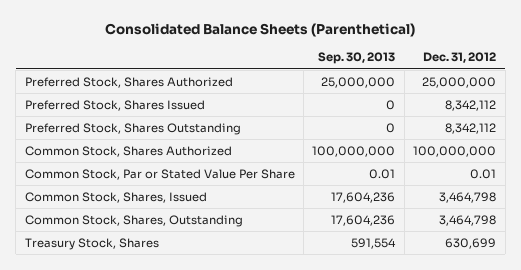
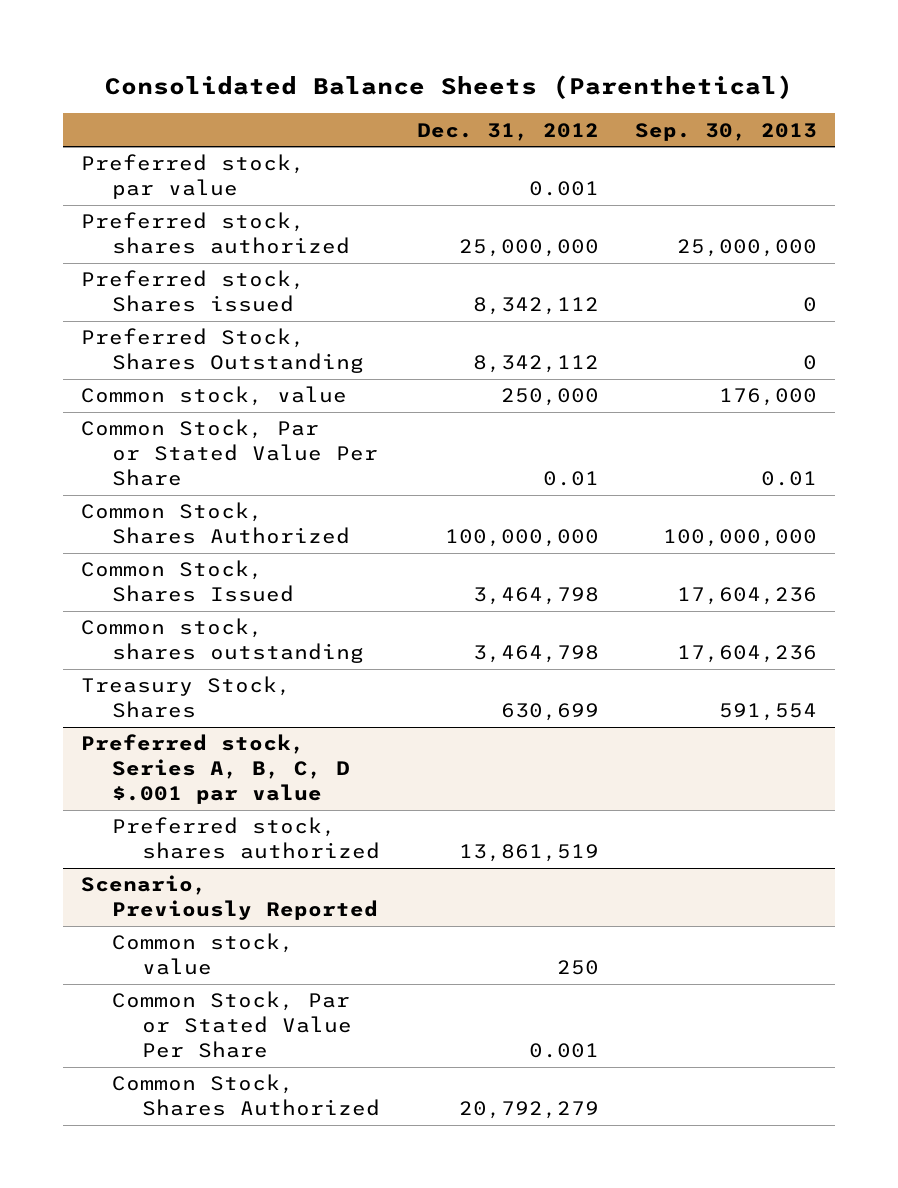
- | Sep. 30, 2013 | Dec. 31, 2012
+ | Dec. 31, 2012 | Sep. 30, 2013
- Preferred Stock, Shares Authorized | 25,000,000 | 25,000,000
- Preferred Stock, Shares Issued | 0 | 8,342,112
+ Preferred stock, par value | 0.001 |
+ Preferred stock, shares authorized | 25,000,000 | 25,000,000
+ Preferred stock, Shares issued | 8,342,112 | 0
+ Common stock, value | 250,000 | 176,000
- Common Stock, Shares, Issued | 17,604,236 | 3,464,798
- Common Stock, Shares, Outstanding | 17,604,236 | 3,464,798
moved down: Common Stock, Shares Authorized | 100,000,000 | 100,000,000
+ Common Stock, Shares Issued | 3,464,798 | 17,604,236
+ Common stock, shares outstanding | 3,464,798 | 17,604,236
+ Preferred stock, Series A, B, C, D $.001 par value
+ Preferred stock, shares authorized | 13,861,519 |
+ Scenario, Previously Reported
+ Common stock, value | 250 |
+ Common Stock, Par or Stated Value Per Share | 0.001 |
+ Common Stock, Shares Authorized | 20,792,279 |

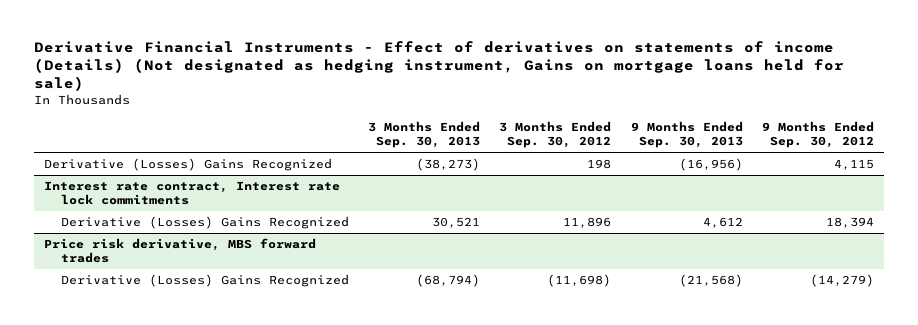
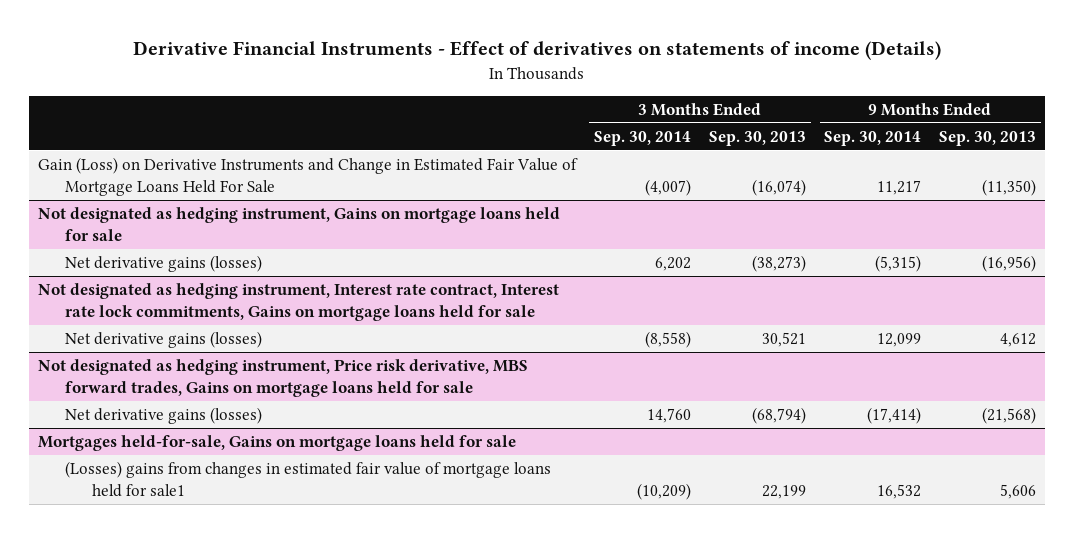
- Derivative Financial Instruments - Effect of derivatives on statements of income (Details) (Not designated as hedging instrument, Gains on mortgage loans held for sale)
+ Derivative Financial Instruments - Effect of derivatives on statements of income (Details)
- | 3 Months Ended Sep. 30, 2013 | 3 Months Ended Sep. 30, 2012 | 9 Months Ended Sep. 30, 2013 | 9 Months Ended Sep. 30, 2012
+ | 3 Months Ended Sep. 30, 2014 | 3 Months Ended Sep. 30, 2013 | 9 Months Ended Sep. 30, 2014 | 9 Months Ended Sep. 30, 2013
- Derivative (Losses) Gains Recognized | (38,273) | 198 | (16,956) | 4,115
- Interest rate contract, Interest rate lock commitments
- Derivative (Losses) Gains Recognized | 30,521 | 11,896 | 4,612 | 18,394
- Price risk derivative, MBS forward trades
- Derivative (Losses) Gains Recognized | (68,794) | (11,698) | (21,568) | (14,279)
+ Gain (Loss) on Derivative Instruments and Change in Estimated Fair Value of Mortgage Loans Held For Sale | (4,007) | (16,074) | 11,217 | (11,350)
+ Not designated as hedging instrument, Gains on mortgage loans held for sale
+ Net derivative gains (losses) | 6,202 | (38,273) | (5,315) | (16,956)
+ Not designated as hedging instrument, Interest rate contract, Interest rate lock commitments, Gains on mortgage loans held for sale
+ Net derivative gains (losses) | (8,558) | 30,521 | 12,099 | 4,612
+ Not designated as hedging instrument, Price risk derivative, MBS forward trades, Gains on mortgage loans held for sale
+ Net derivative gains (losses) | 14,760 | (68,794) | (17,414) | (21,568)
+ Mortgages held-for-sale, Gains on mortgage loans held for sale
+ (Losses) gains from changes in estimated fair value of mortgage loans held for sale1 | (10,209) | 22,199 | 16,532 | 5,606

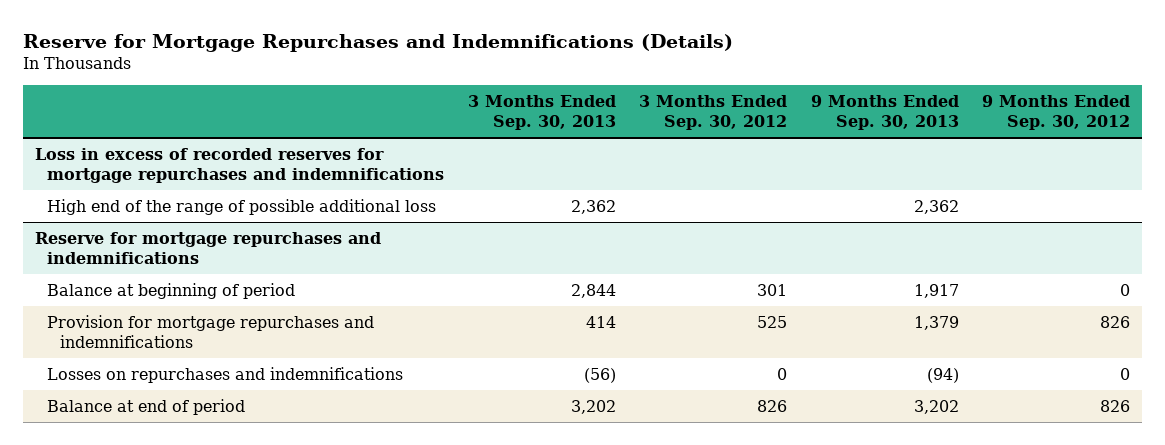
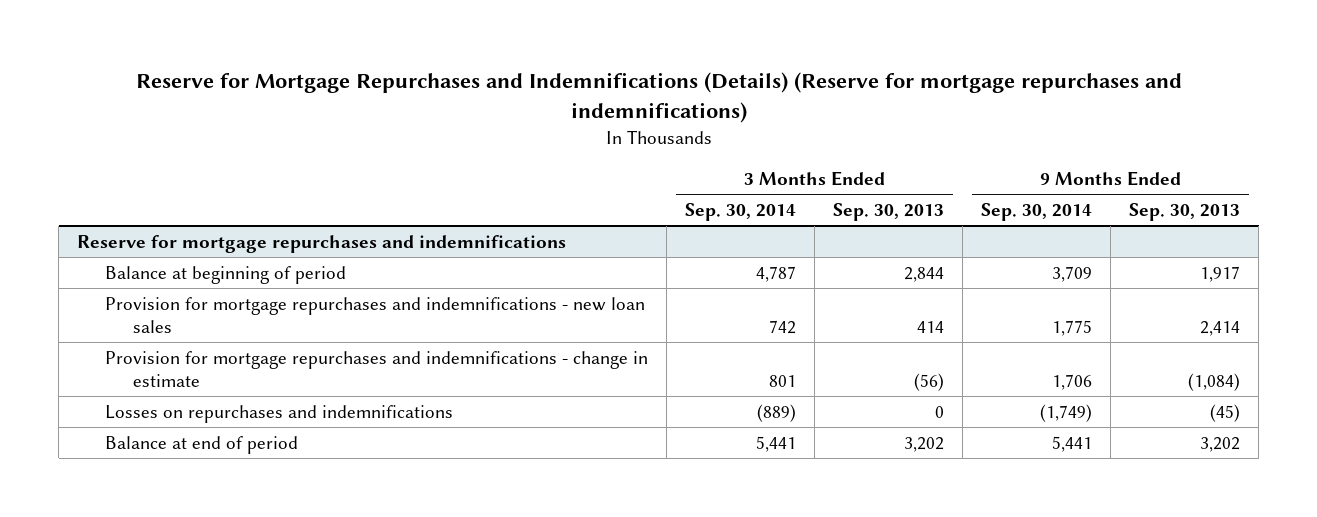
- Reserve for Mortgage Repurchases and Indemnifications (Details)
+ Reserve for Mortgage Repurchases and Indemnifications (Details) (Reserve for mortgage repurchases and indemnifications)
- | 3 Months Ended Sep. 30, 2013 | 3 Months Ended Sep. 30, 2012 | 9 Months Ended Sep. 30, 2013 | 9 Months Ended Sep. 30, 2012
+ | 3 Months Ended Sep. 30, 2014 | 3 Months Ended Sep. 30, 2013 | 9 Months Ended Sep. 30, 2014 | 9 Months Ended Sep. 30, 2013
- Loss in excess of recorded reserves for mortgage repurchases and indemnifications
- High end of the range of possible additional loss | 2,362 | | 2,362 |
@ Reserve for mortgage repurchases and indemnifications
- Provision for mortgage repurchases and indemnifications | 414 | 525 | 1,379 | 826
- Losses on repurchases and indemnifications | (56) | 0 | (94) | 0
+ Provision for mortgage repurchases and indemnifications - new loan sales | 742 | 414 | 1,775 | 2,414
+ Provision for mortgage repurchases and indemnifications - change in estimate | 801 | (56) | 1,706 | (1,084)
+ Losses on repurchases and indemnifications | (889) | 0 | (1,749) | (45)

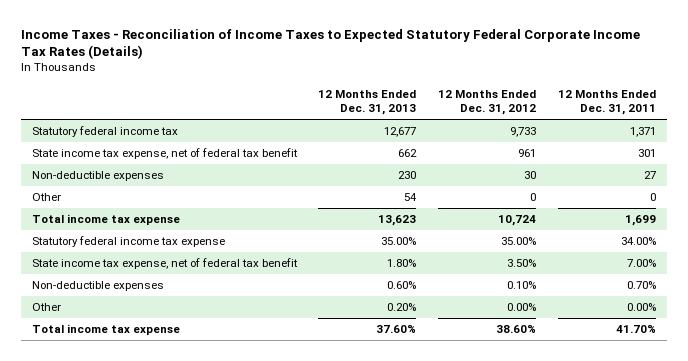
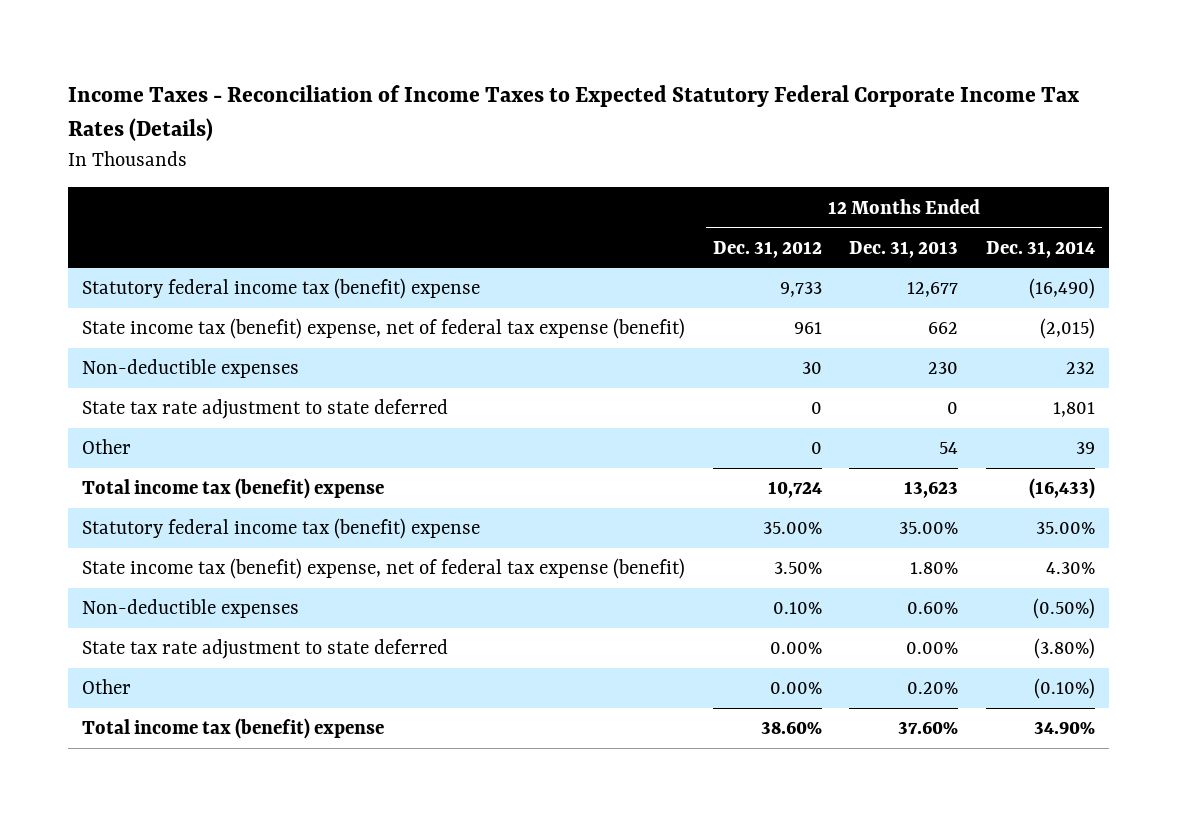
- | 12 Months Ended Dec. 31, 2013 | 12 Months Ended Dec. 31, 2012 | 12 Months Ended Dec. 31, 2011
+ | 12 Months Ended Dec. 31, 2012 | 12 Months Ended Dec. 31, 2013 | 12 Months Ended Dec. 31, 2014
- Statutory federal income tax | 12,677 | 9,733 | 1,371
- State income tax expense, net of federal tax benefit | 662 | 961 | 301
+ Statutory federal income tax (benefit) expense | 9,733 | 12,677 | (16,490)
+ State income tax (benefit) expense, net of federal tax expense (benefit) | 961 | 662 | (2,015)
+ State tax rate adjustment to state deferred | 0 | 0 | 1,801
- Total income tax expense | 13,623 | 10,724 | 1,699
- Statutory federal income tax expense | 35.00% | 35.00% | 34.00%
- State income tax expense, net of federal tax benefit | 1.80% | 3.50% | 7.00%
+ Total income tax (benefit) expense | 10,724 | 13,623 | (16,433)
+ Statutory federal income tax (benefit) expense | 35.00% | 35.00% | 35.00%
+ State income tax (benefit) expense, net of federal tax expense (benefit) | 3.50% | 1.80% | 4.30%
+ State tax rate adjustment to state deferred | 0.00% | 0.00% | (3.80%)
- Total income tax expense | 37.60% | 38.60% | 41.70%
+ Total income tax (benefit) expense | 38.60% | 37.60% | 34.90%

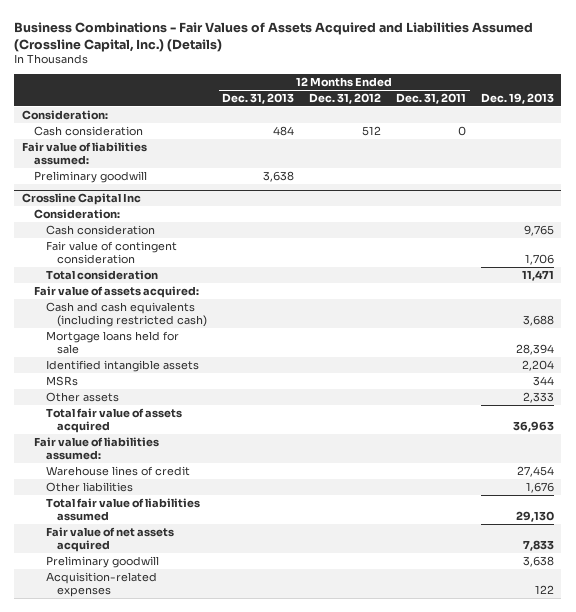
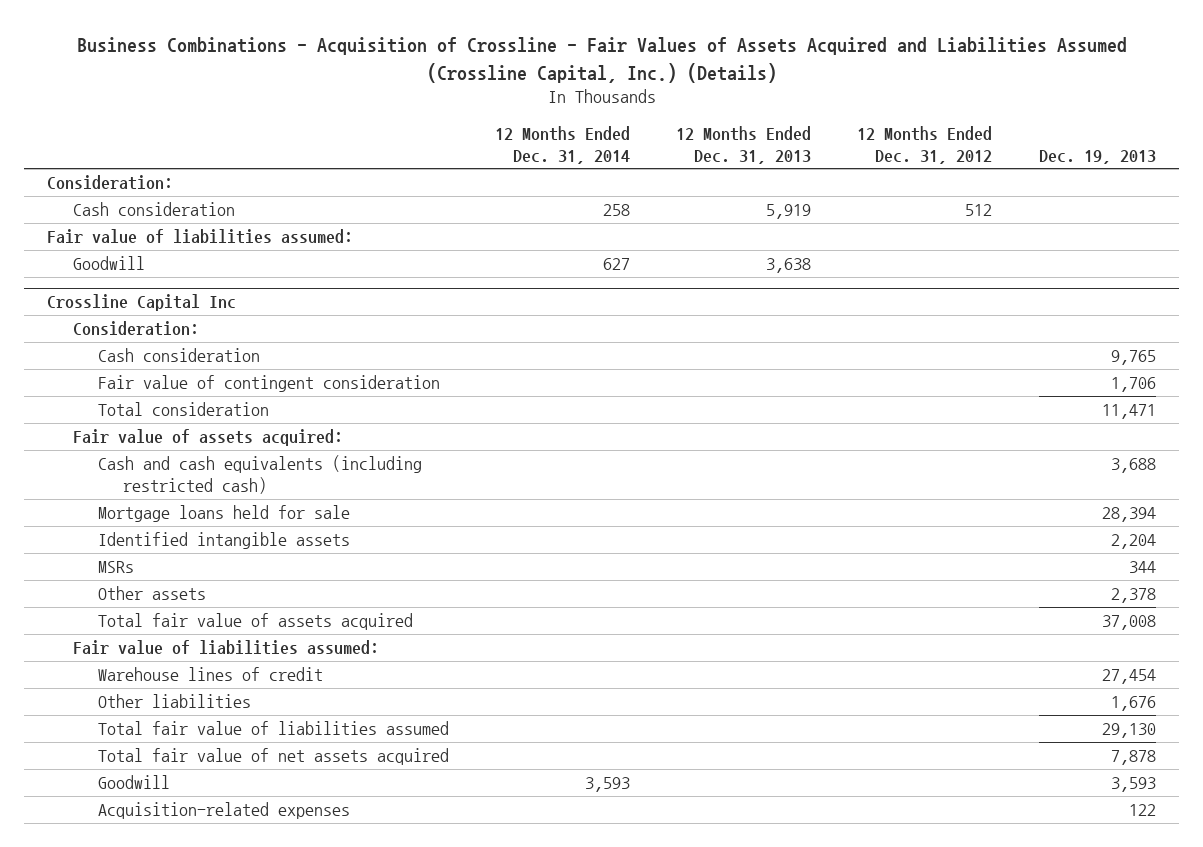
- Business Combinations - Fair Values of Assets Acquired and Liabilities Assumed (Crossline Capital, Inc.) (Details)
+ Business Combinations - Acquisition of Crossline - Fair Values of Assets Acquired and Liabilities Assumed (Crossline Capital, Inc.) (Details)
- | 12 Months Ended Dec. 31, 2013 | 12 Months Ended Dec. 31, 2012 | 12 Months Ended Dec. 31, 2011 | Dec. 19, 2013
+ | 12 Months Ended Dec. 31, 2014 | 12 Months Ended Dec. 31, 2013 | 12 Months Ended Dec. 31, 2012 | Dec. 19, 2013
- Cash consideration | 484 | 512 | 0 |
+ Cash consideration | 258 | 5,919 | 512 |
- Preliminary goodwill | 3,638 | | |
+ Goodwill | 627 | 3,638 | |
@ Crossline Capital Inc
- Other assets | | | | 2,333
- Total fair value of assets acquired | | | | 36,963
+ Other assets | | | | 2,378
+ Total fair value of assets acquired | | | | 37,008
- Fair value of net assets acquired | | | | 7,833
- Preliminary goodwill | | | | 3,638
+ Total fair value of net assets acquired | | | | 7,878
+ Goodwill | 3,593 | | | 3,593

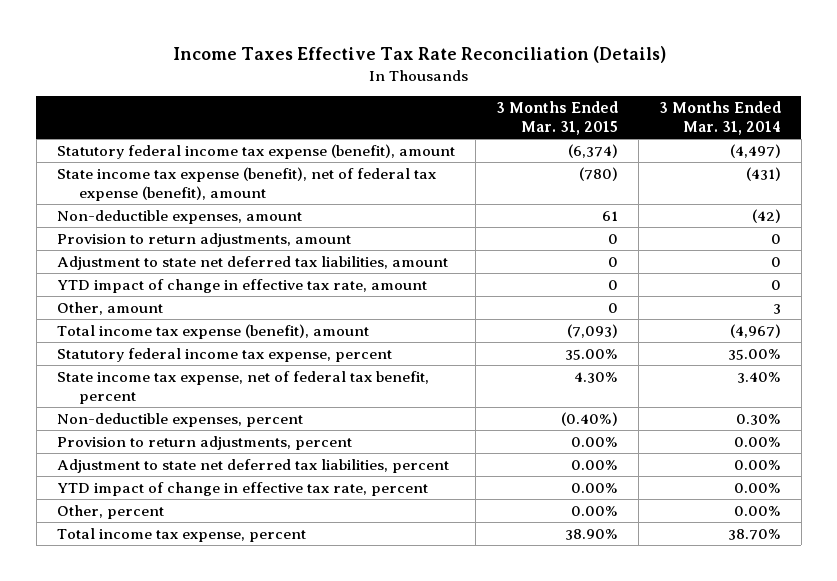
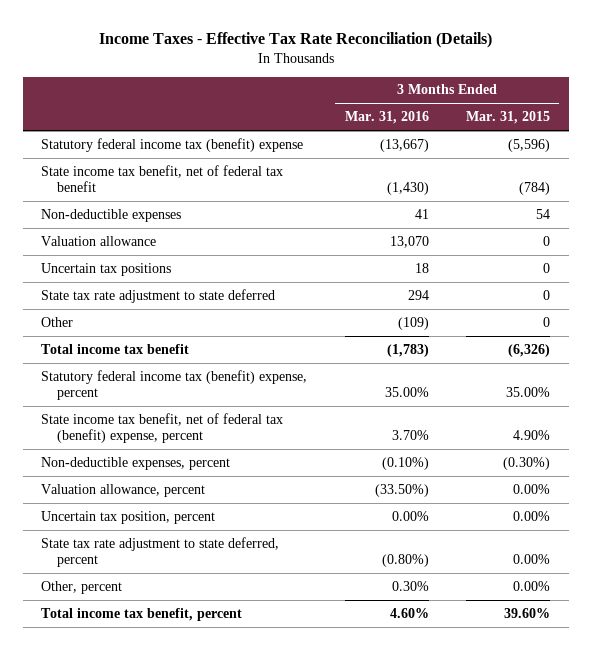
- Income Taxes Effective Tax Rate Reconciliation (Details)
+ Income Taxes - Effective Tax Rate Reconciliation (Details)
- | 3 Months Ended Mar. 31, 2015 | 3 Months Ended Mar. 31, 2014
+ | 3 Months Ended Mar. 31, 2016 | 3 Months Ended Mar. 31, 2015
- Statutory federal income tax expense (benefit), amount | (6,374) | (4,497)
- State income tax expense (benefit), net of federal tax expense (benefit), amount | (780) | (431)
- Non-deductible expenses, amount | 61 | (42)
- Provision to return adjustments, amount | 0 | 0
- Adjustment to state net deferred tax liabilities, amount | 0 | 0
- YTD impact of change in effective tax rate, amount | 0 | 0
- Other, amount | 0 | 3
- Total income tax expense (benefit), amount | (7,093) | (4,967)
- Statutory federal income tax expense, percent | 35.00% | 35.00%
- State income tax expense, net of federal tax benefit, percent | 4.30% | 3.40%
- Non-deductible expenses, percent | (0.40%) | 0.30%
- Provision to return adjustments, percent | 0.00% | 0.00%
- Adjustment to state net deferred tax liabilities, percent | 0.00% | 0.00%
- YTD impact of change in effective tax rate, percent | 0.00% | 0.00%
+ Statutory federal income tax (benefit) expense | (13,667) | (5,596)
+ State income tax benefit, net of federal tax benefit | (1,430) | (784)
+ Non-deductible expenses | 41 | 54
+ Valuation allowance | 13,070 | 0
+ Uncertain tax positions | 18 | 0
+ State tax rate adjustment to state deferred | 294 | 0
+ Other | (109) | 0
+ Total income tax benefit | (1,783) | (6,326)
+ Statutory federal income tax (benefit) expense, percent | 35.00% | 35.00%
+ State income tax benefit, net of federal tax (benefit) expense, percent | 3.70% | 4.90%
+ Non-deductible expenses, percent | (0.10%) | (0.30%)
+ Valuation allowance, percent | (33.50%) | 0.00%
+ Uncertain tax position, percent | 0.00% | 0.00%
+ State tax rate adjustment to state deferred, percent | (0.80%) | 0.00%
- Total income tax expense, percent | 38.90% | 38.70%
+ Total income tax benefit, percent | 4.60% | 39.60%

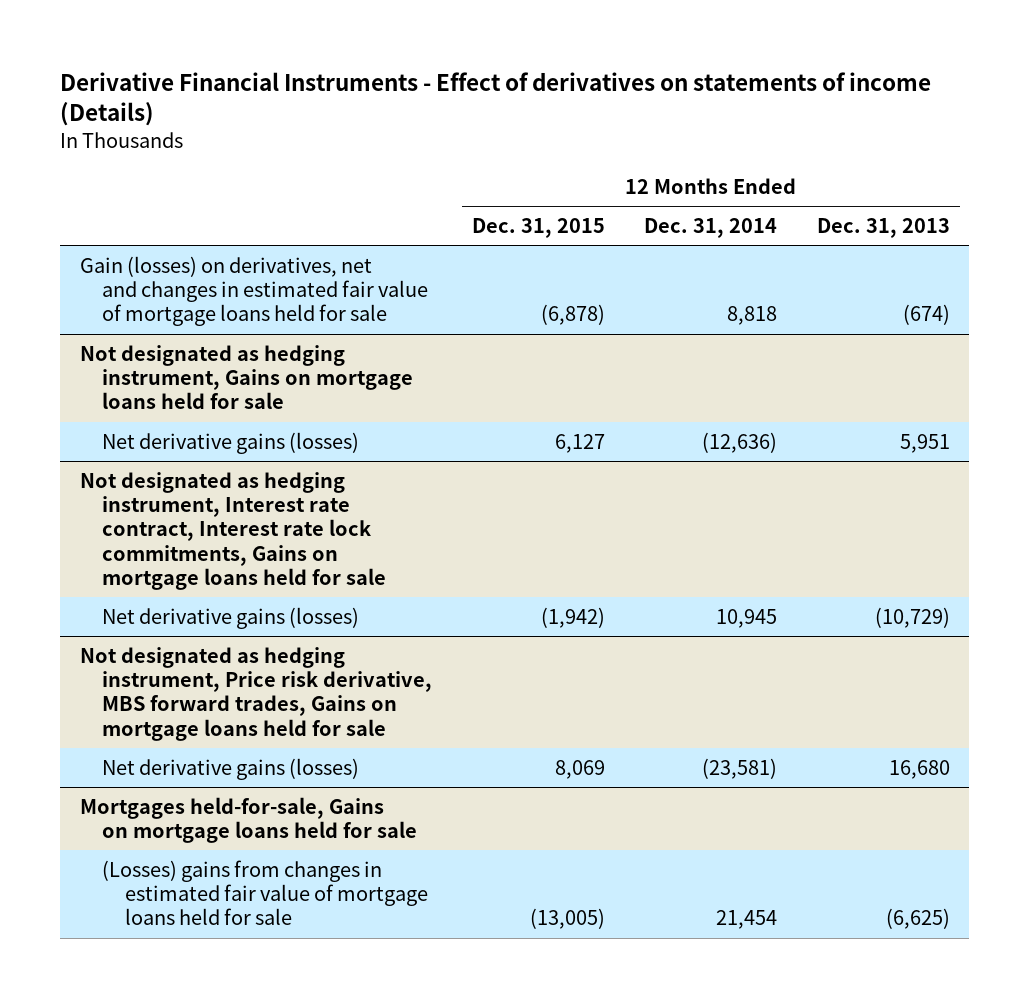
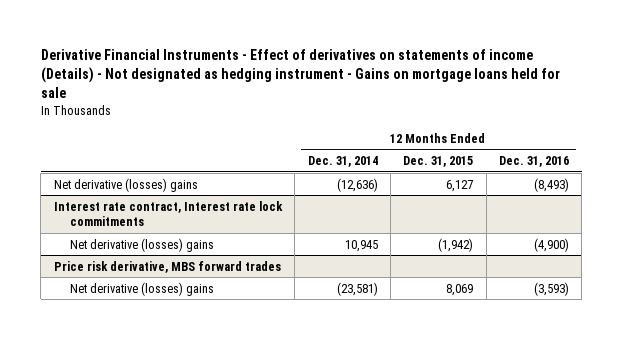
- Derivative Financial Instruments - Effect of derivatives on statements of income (Details)
+ Derivative Financial Instruments - Effect of derivatives on statements of income (Details) - Not designated as hedging instrument - Gains on mortgage loans held for sale
- | 12 Months Ended Dec. 31, 2015 | 12 Months Ended Dec. 31, 2014 | 12 Months Ended Dec. 31, 2013
+ | 12 Months Ended Dec. 31, 2014 | 12 Months Ended Dec. 31, 2015 | 12 Months Ended Dec. 31, 2016
- Gain (losses) on derivatives, net and changes in estimated fair value of mortgage loans held for sale | (6,878) | 8,818 | (674)
- Not designated as hedging instrument, Gains on mortgage loans held for sale
- Net derivative gains (losses) | 6,127 | (12,636) | 5,951
- Not designated as hedging instrument, Interest rate contract, Interest rate lock commitments, Gains on mortgage loans held for sale
- Net derivative gains (losses) | (1,942) | 10,945 | (10,729)
- Not designated as hedging instrument, Price risk derivative, MBS forward trades, Gains on mortgage loans held for sale
- Net derivative gains (losses) | 8,069 | (23,581) | 16,680
- Mortgages held-for-sale, Gains on mortgage loans held for sale
- (Losses) gains from changes in estimated fair value of mortgage loans held for sale | (13,005) | 21,454 | (6,625)
+ Net derivative (losses) gains | (12,636) | 6,127 | (8,493)
+ Interest rate contract, Interest rate lock commitments
+ Net derivative (losses) gains | 10,945 | (1,942) | (4,900)
+ Price risk derivative, MBS forward trades
+ Net derivative (losses) gains | (23,581) | 8,069 | (3,593)

